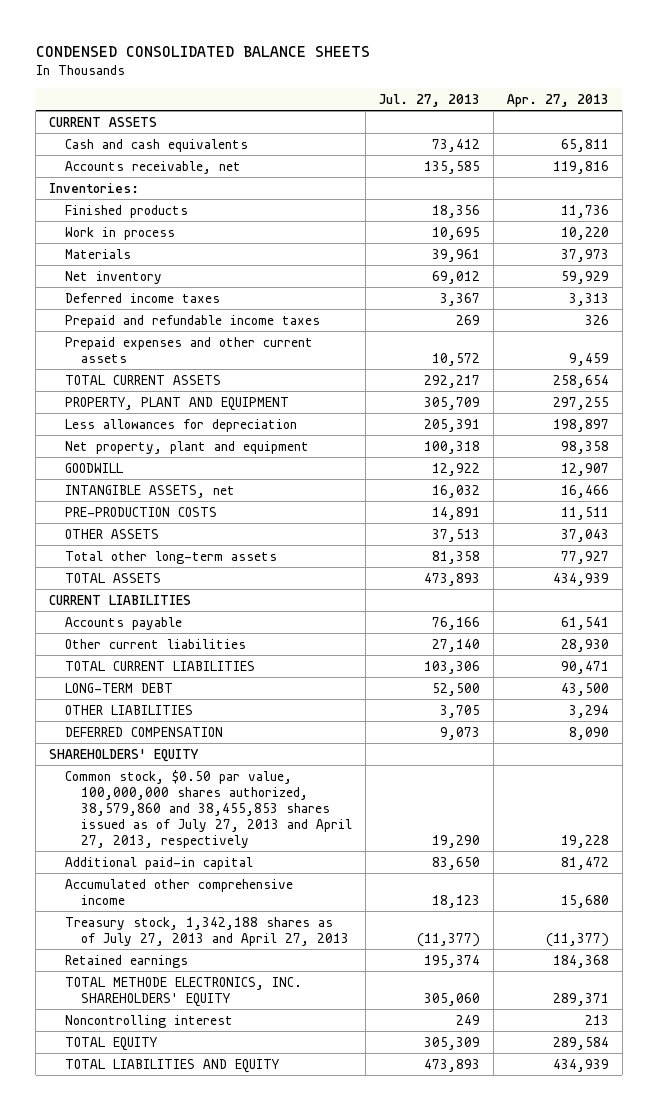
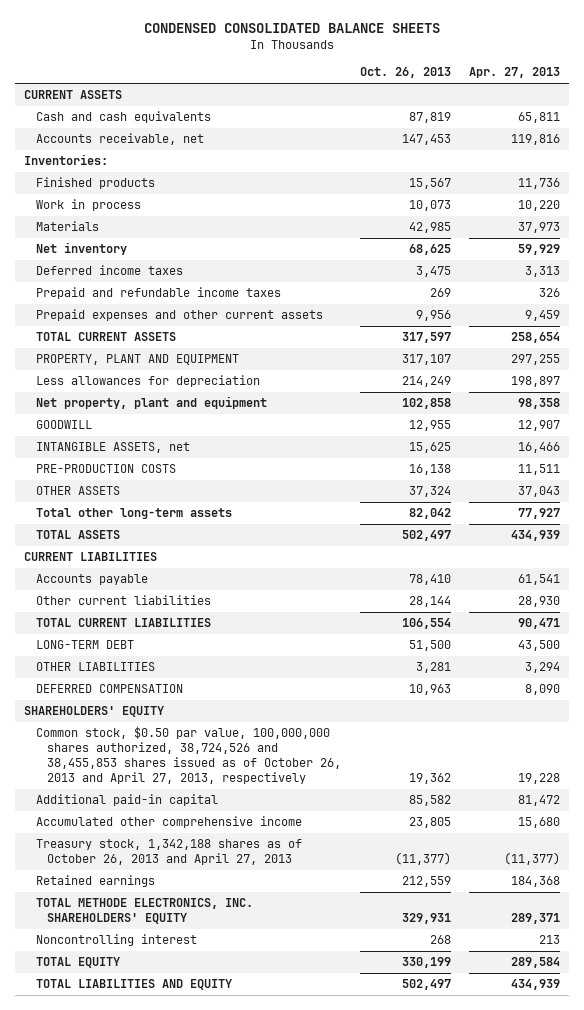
- | Jul. 27, 2013 | Apr. 27, 2013
+ | Oct. 26, 2013 | Apr. 27, 2013
- Common stock, $0.50 par value, 100,000,000 shares authorized, 38,579,860 and 38,455,853 shares issued as of July 27, 2013 and April 27, 2013, respectively | 19,290 | 19,228
+ Common stock, $0.50 par value, 100,000,000 shares authorized, 38,724,526 and 38,455,853 shares issued as of October 26, 2013 and April 27, 2013, respectively | 19,362 | 19,228
- Treasury stock, 1,342,188 shares as of July 27, 2013 and April 27, 2013 | (11,377) | (11,377)
+ Treasury stock, 1,342,188 shares as of October 26, 2013 and April 27, 2013 | (11,377) | (11,377)

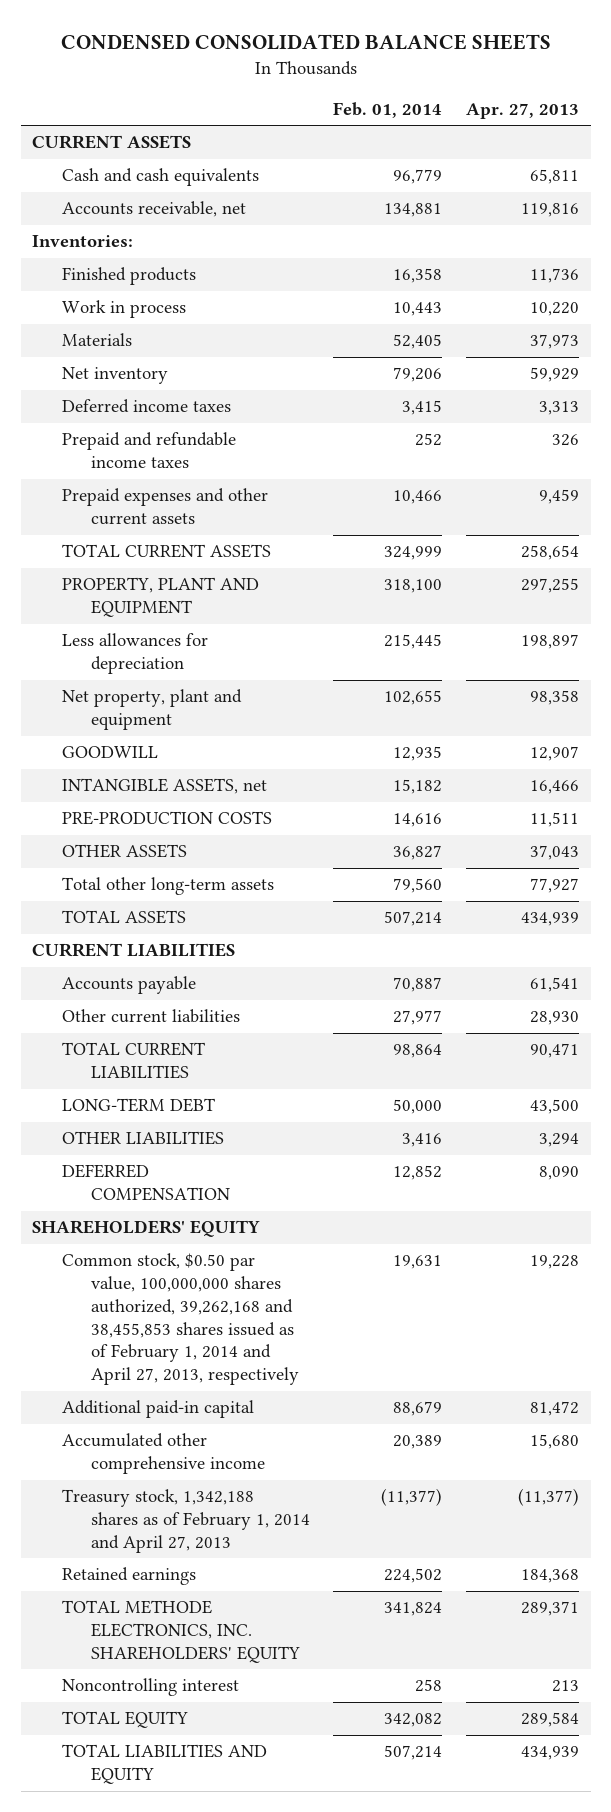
- | Oct. 26, 2013 | Apr. 27, 2013
+ | Feb. 01, 2014 | Apr. 27, 2013
- Common stock, $0.50 par value, 100,000,000 shares authorized, 38,724,526 and 38,455,853 shares issued as of October 26, 2013 and April 27, 2013, respectively | 19,362 | 19,228
+ Common stock, $0.50 par value, 100,000,000 shares authorized, 39,262,168 and 38,455,853 shares issued as of February 1, 2014 and April 27, 2013, respectively | 19,631 | 19,228
- Treasury stock, 1,342,188 shares as of October 26, 2013 and April 27, 2013 | (11,377) | (11,377)
+ Treasury stock, 1,342,188 shares as of February 1, 2014 and April 27, 2013 | (11,377) | (11,377)

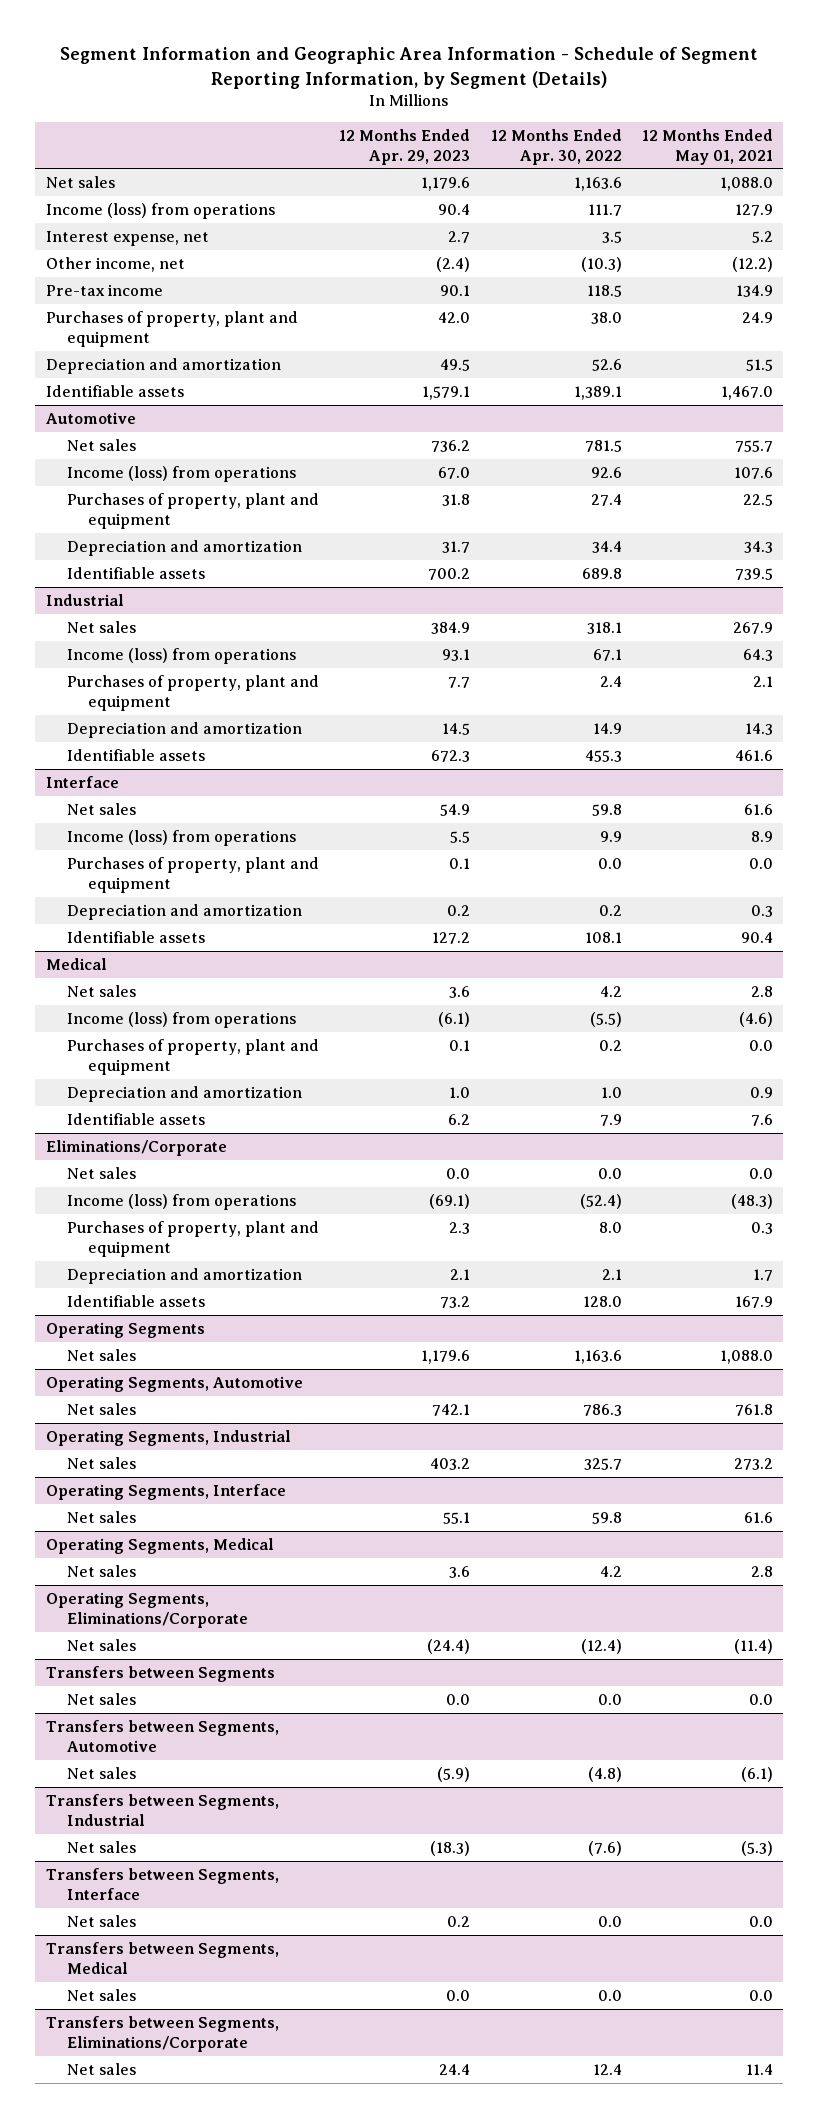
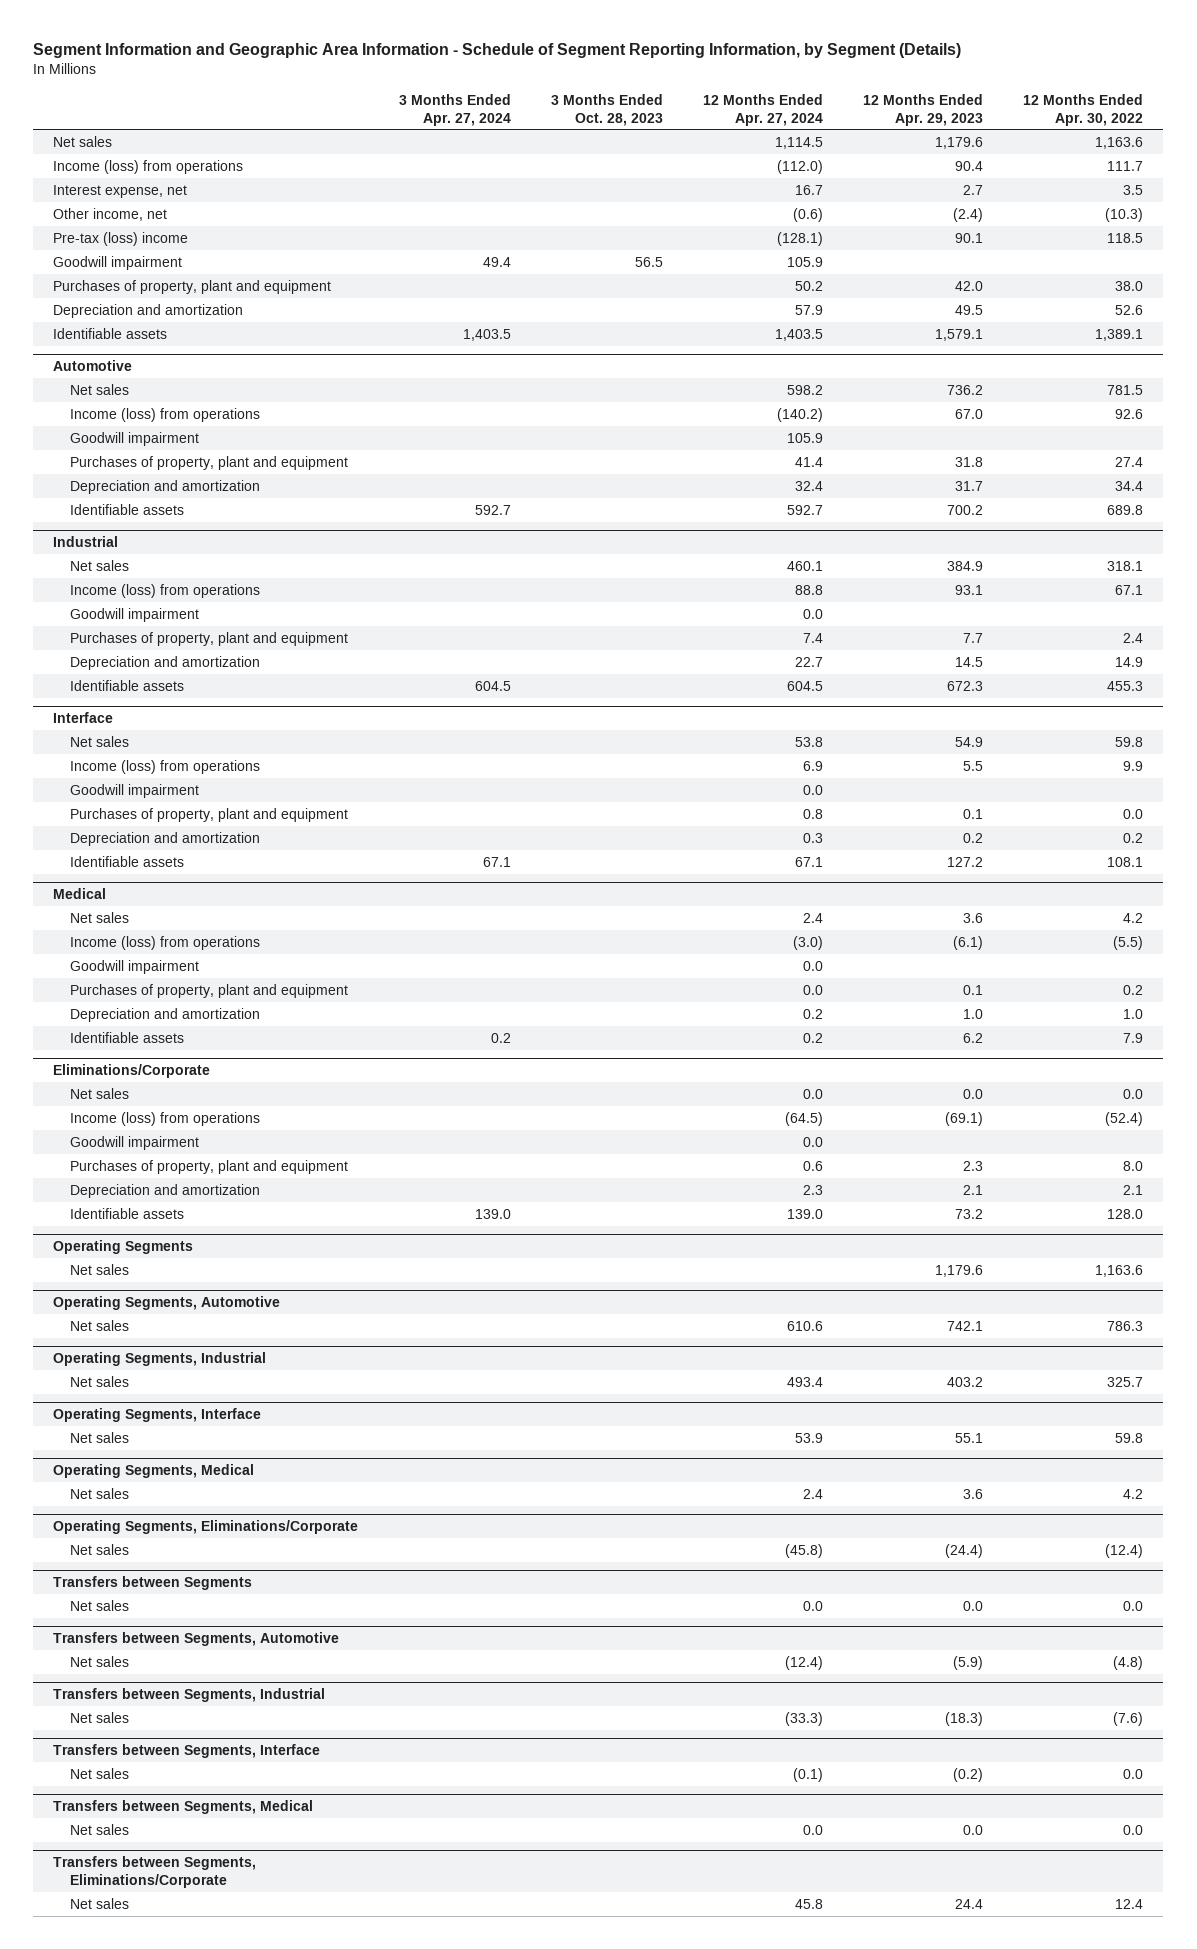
- | 12 Months Ended Apr. 29, 2023 | 12 Months Ended Apr. 30, 2022 | 12 Months Ended May 01, 2021
+ | 3 Months Ended Apr. 27, 2024 | 3 Months Ended Oct. 28, 2023 | 12 Months Ended Apr. 27, 2024 | 12 Months Ended Apr. 29, 2023 | 12 Months Ended Apr. 30, 2022
- Pre-tax income | 90.1 | 118.5 | 134.9
+ Pre-tax (loss) income | | | (128.1) | 90.1 | 118.5
+ Goodwill impairment | 49.4 | 56.5 | 105.9 | |
@ Automotive
+ Goodwill impairment | | | 105.9 | |
@ Industrial
+ Goodwill impairment | | | 0.0 | |
@ Interface
+ Goodwill impairment | | | 0.0 | |
@ Medical
+ Goodwill impairment | | | 0.0 | |
@ Eliminations/Corporate
+ Goodwill impairment | | | 0.0 | |
@ Transfers between Segments, Interface
- Net sales | 0.2 | 0.0 | 0.0
+ Net sales | | | (0.1) | (0.2) | 0.0

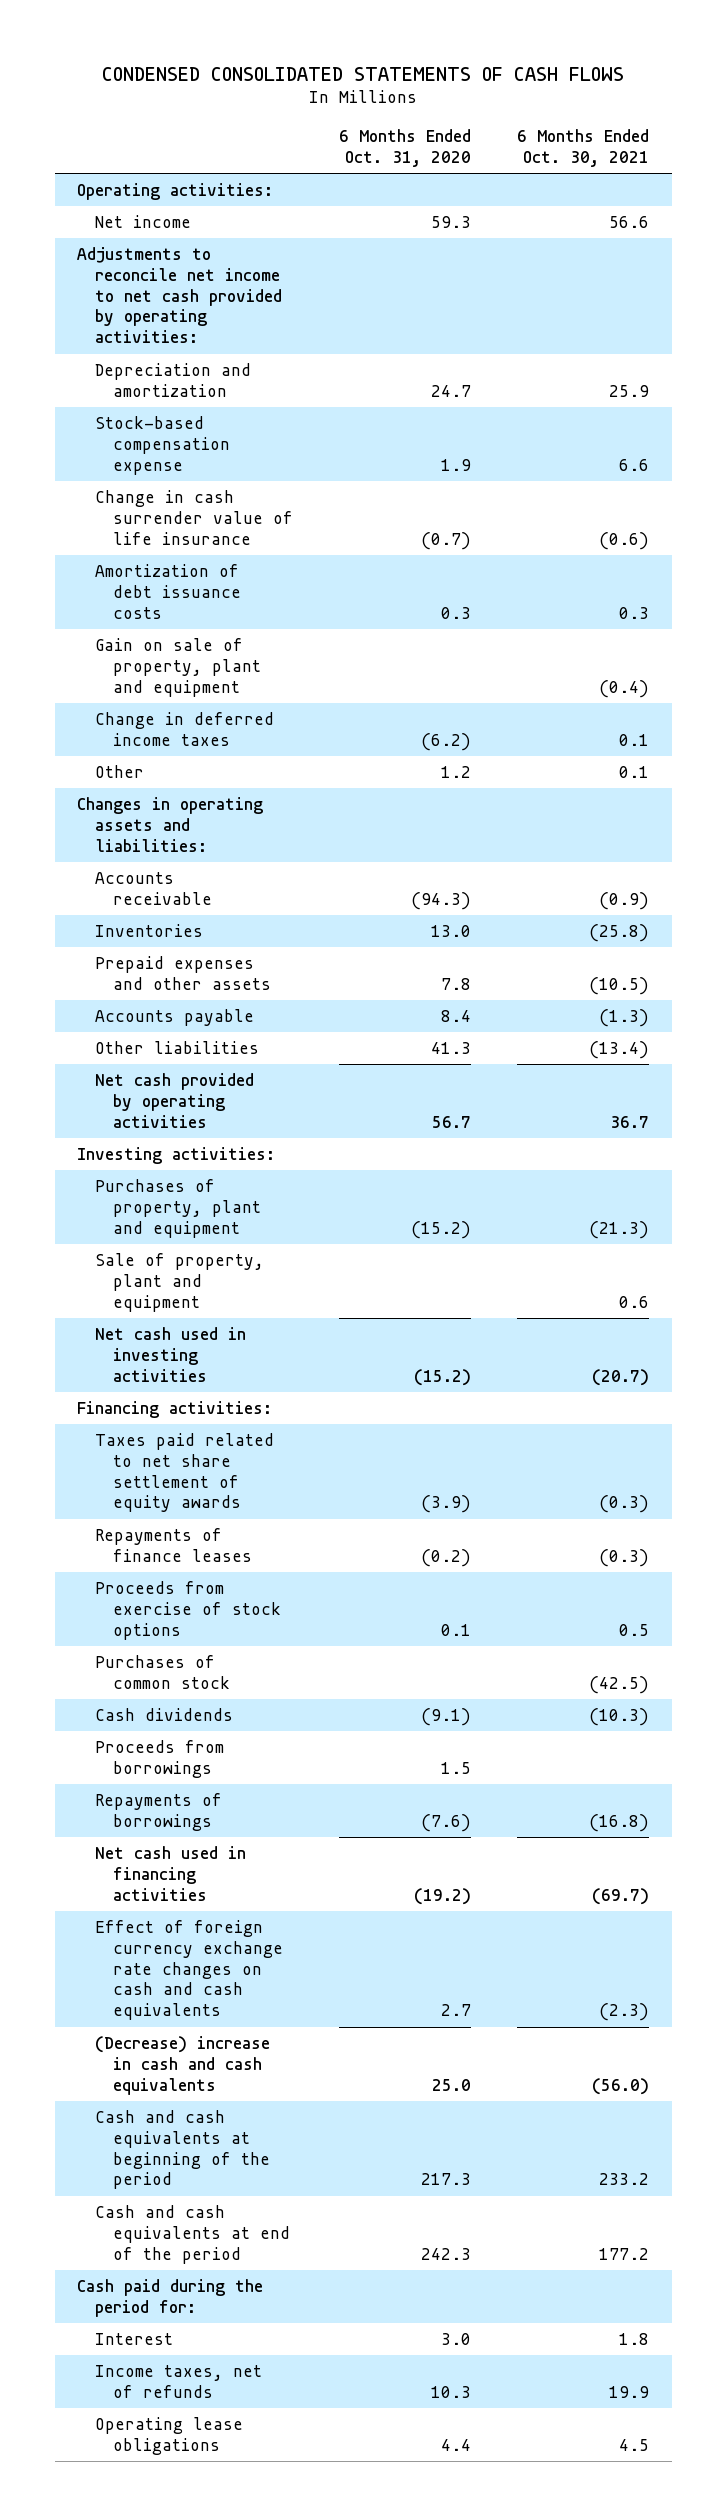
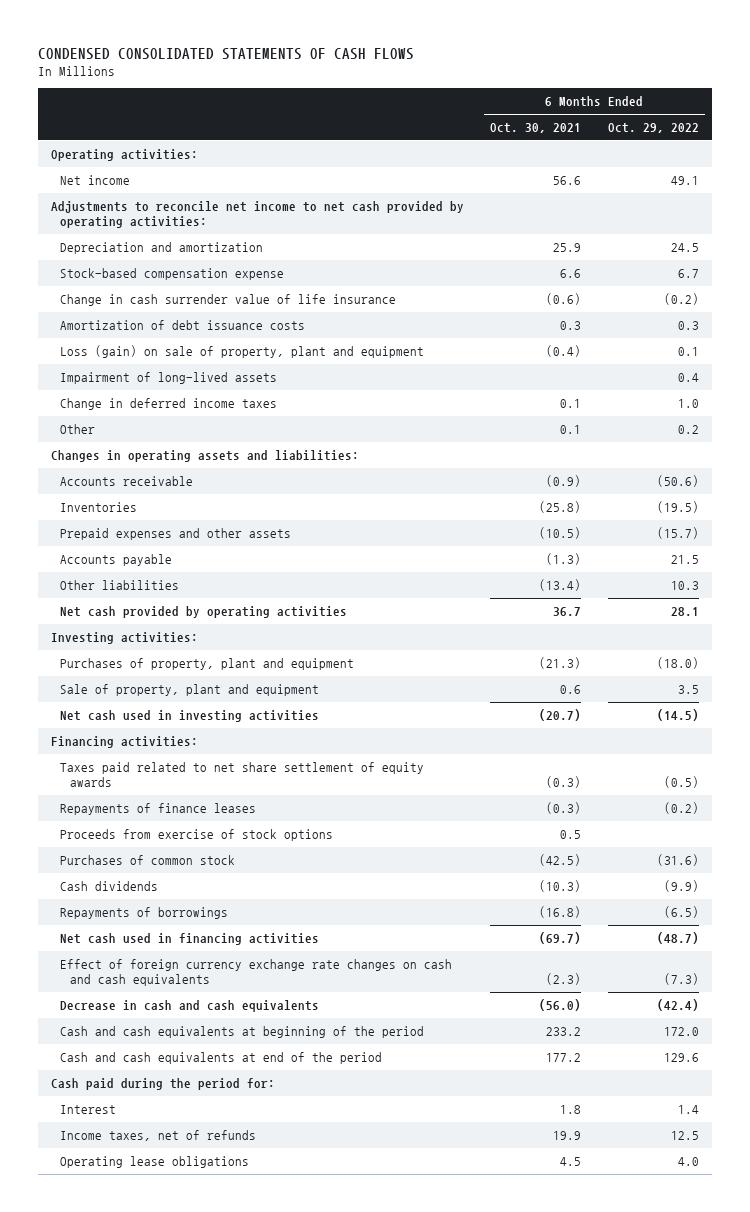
- | 6 Months Ended Oct. 31, 2020 | 6 Months Ended Oct. 30, 2021
+ | 6 Months Ended Oct. 30, 2021 | 6 Months Ended Oct. 29, 2022
- Gain on sale of property, plant and equipment | | (0.4)
+ Loss (gain) on sale of property, plant and equipment | (0.4) | 0.1
+ Impairment of long-lived assets | | 0.4
- Proceeds from borrowings | 1.5 |
- (Decrease) increase in cash and cash equivalents | 25.0 | (56.0)
+ Decrease in cash and cash equivalents | (56.0) | (42.4)

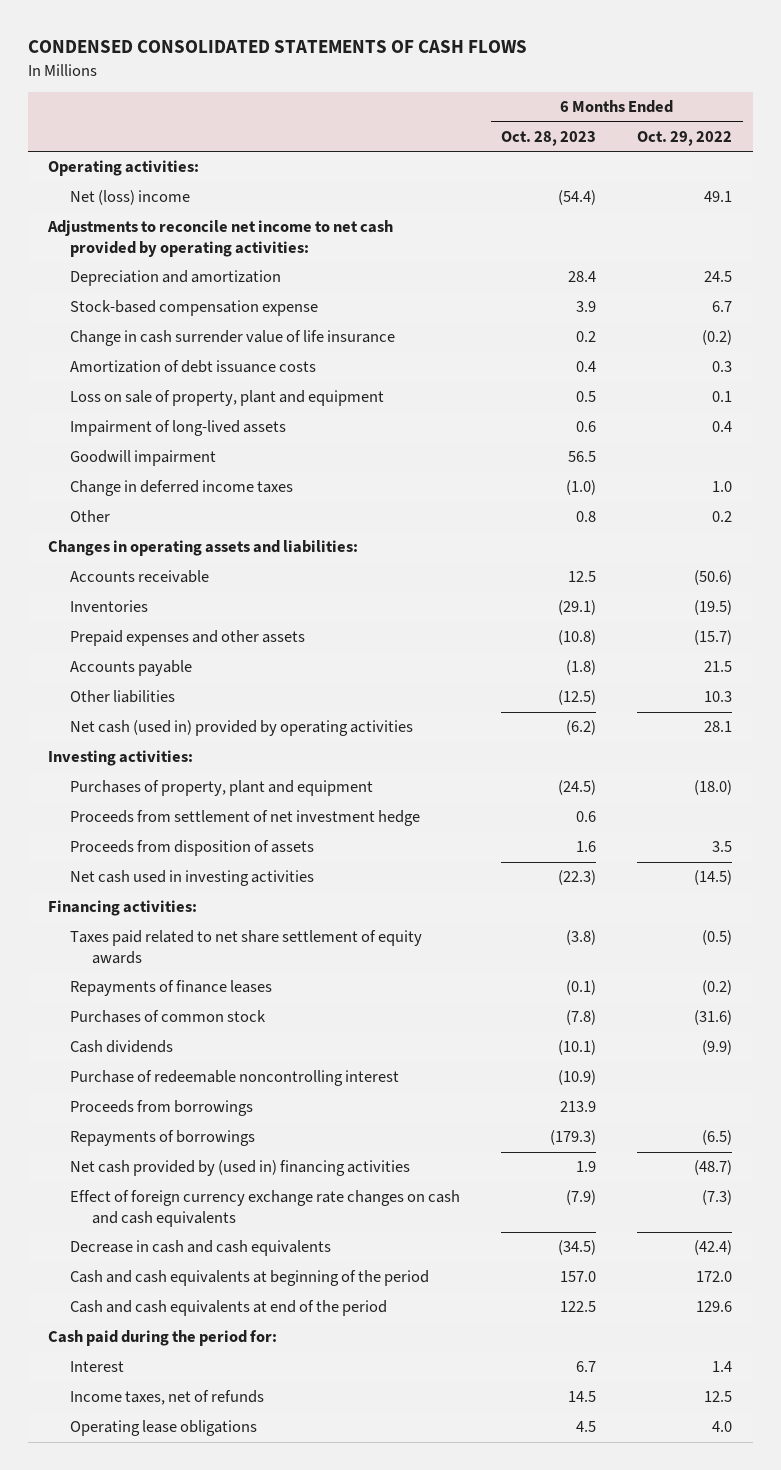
- | 6 Months Ended Oct. 30, 2021 | 6 Months Ended Oct. 29, 2022
+ | 6 Months Ended Oct. 28, 2023 | 6 Months Ended Oct. 29, 2022
- Net income | 56.6 | 49.1
+ Net (loss) income | (54.4) | 49.1
- Loss (gain) on sale of property, plant and equipment | (0.4) | 0.1
+ Loss on sale of property, plant and equipment | 0.5 | 0.1
+ Goodwill impairment | 56.5 |
- Net cash provided by operating activities | 36.7 | 28.1
+ Net cash (used in) provided by operating activities | (6.2) | 28.1
- Sale of property, plant and equipment | 0.6 | 3.5
+ Proceeds from settlement of net investment hedge | 0.6 |
+ Proceeds from disposition of assets | 1.6 | 3.5
- Proceeds from exercise of stock options | 0.5 |
+ Purchase of redeemable noncontrolling interest | (10.9) |
+ Proceeds from borrowings | 213.9 |
- Net cash used in financing activities | (69.7) | (48.7)
+ Net cash provided by (used in) financing activities | 1.9 | (48.7)

